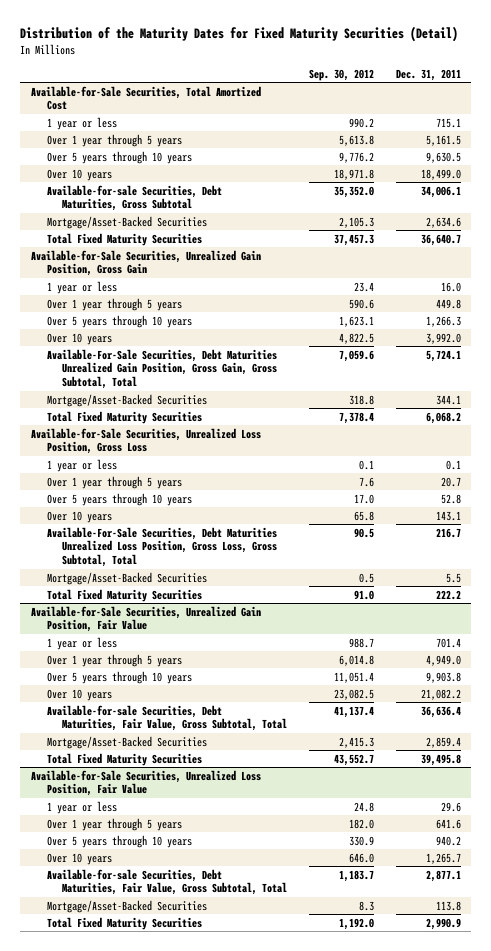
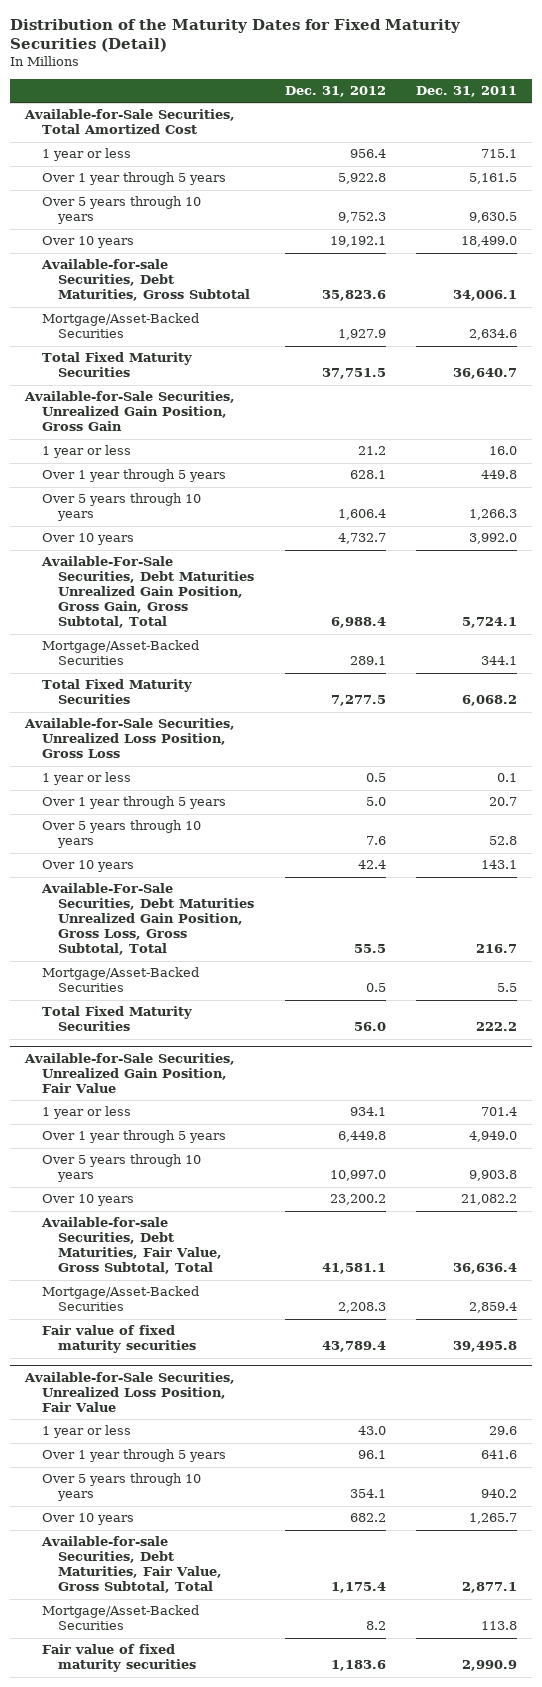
- | Sep. 30, 2012 | Dec. 31, 2011
+ | Dec. 31, 2012 | Dec. 31, 2011
- Available-For-Sale Securities, Debt Maturities Unrealized Loss Position, Gross Loss, Gross Subtotal, Total | 90.5 | 216.7
+ Available-For-Sale Securities, Debt Maturities Unrealized Gain Position, Gross Loss, Gross Subtotal, Total | 55.5 | 216.7
@ Available-for-Sale Securities, Unrealized Gain Position, Fair Value
- Total Fixed Maturity Securities | 43,552.7 | 39,495.8
+ Fair value of fixed maturity securities | 43,789.4 | 39,495.8
@ Available-for-Sale Securities, Unrealized Loss Position, Fair Value
- Total Fixed Maturity Securities | 1,192.0 | 2,990.9
+ Fair value of fixed maturity securities | 1,183.6 | 2,990.9

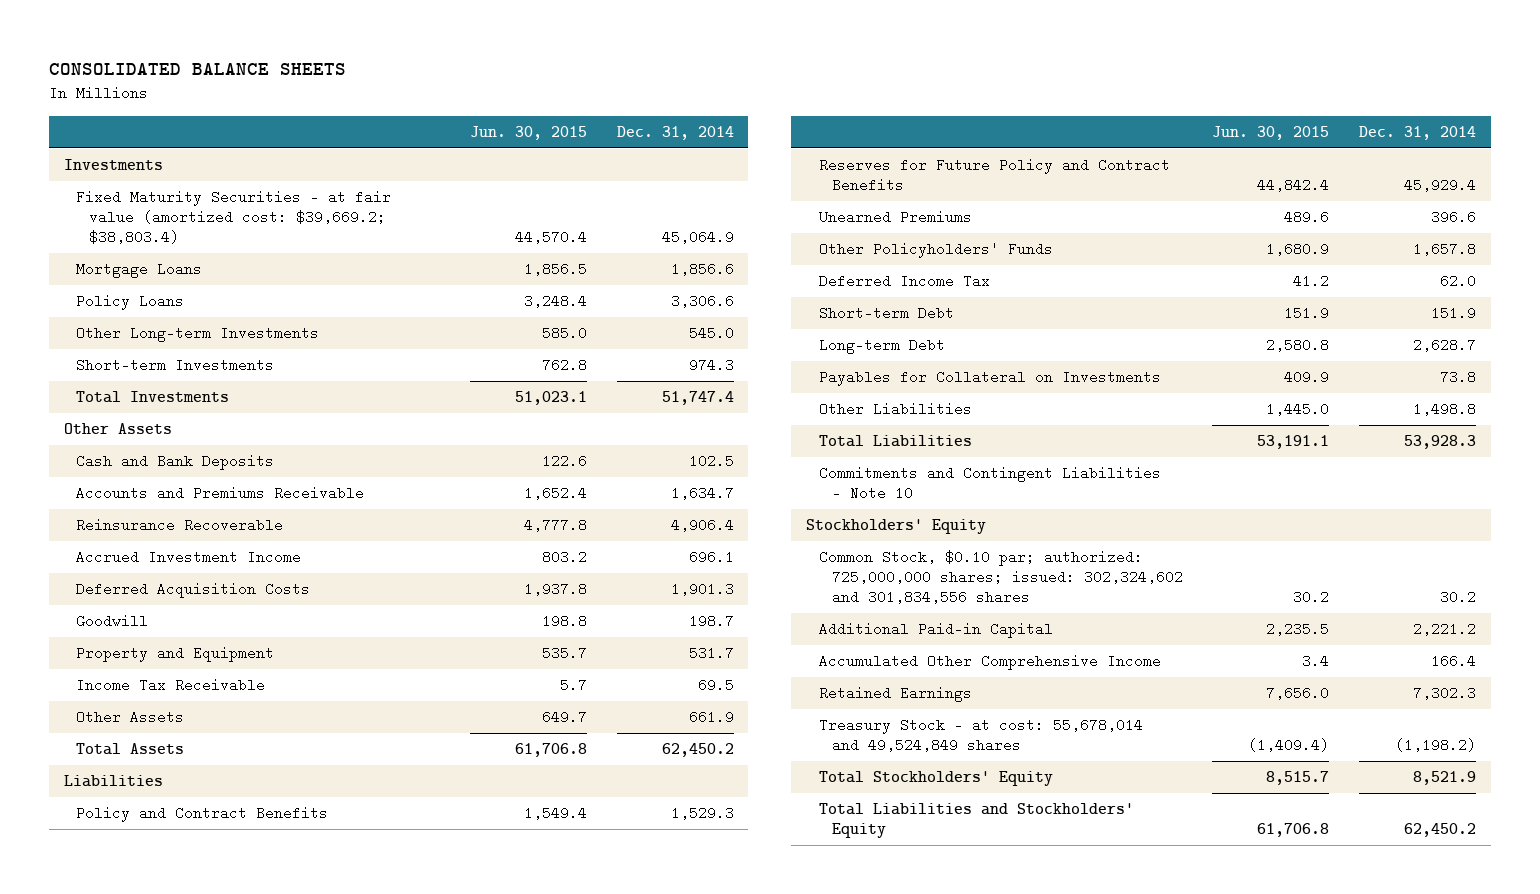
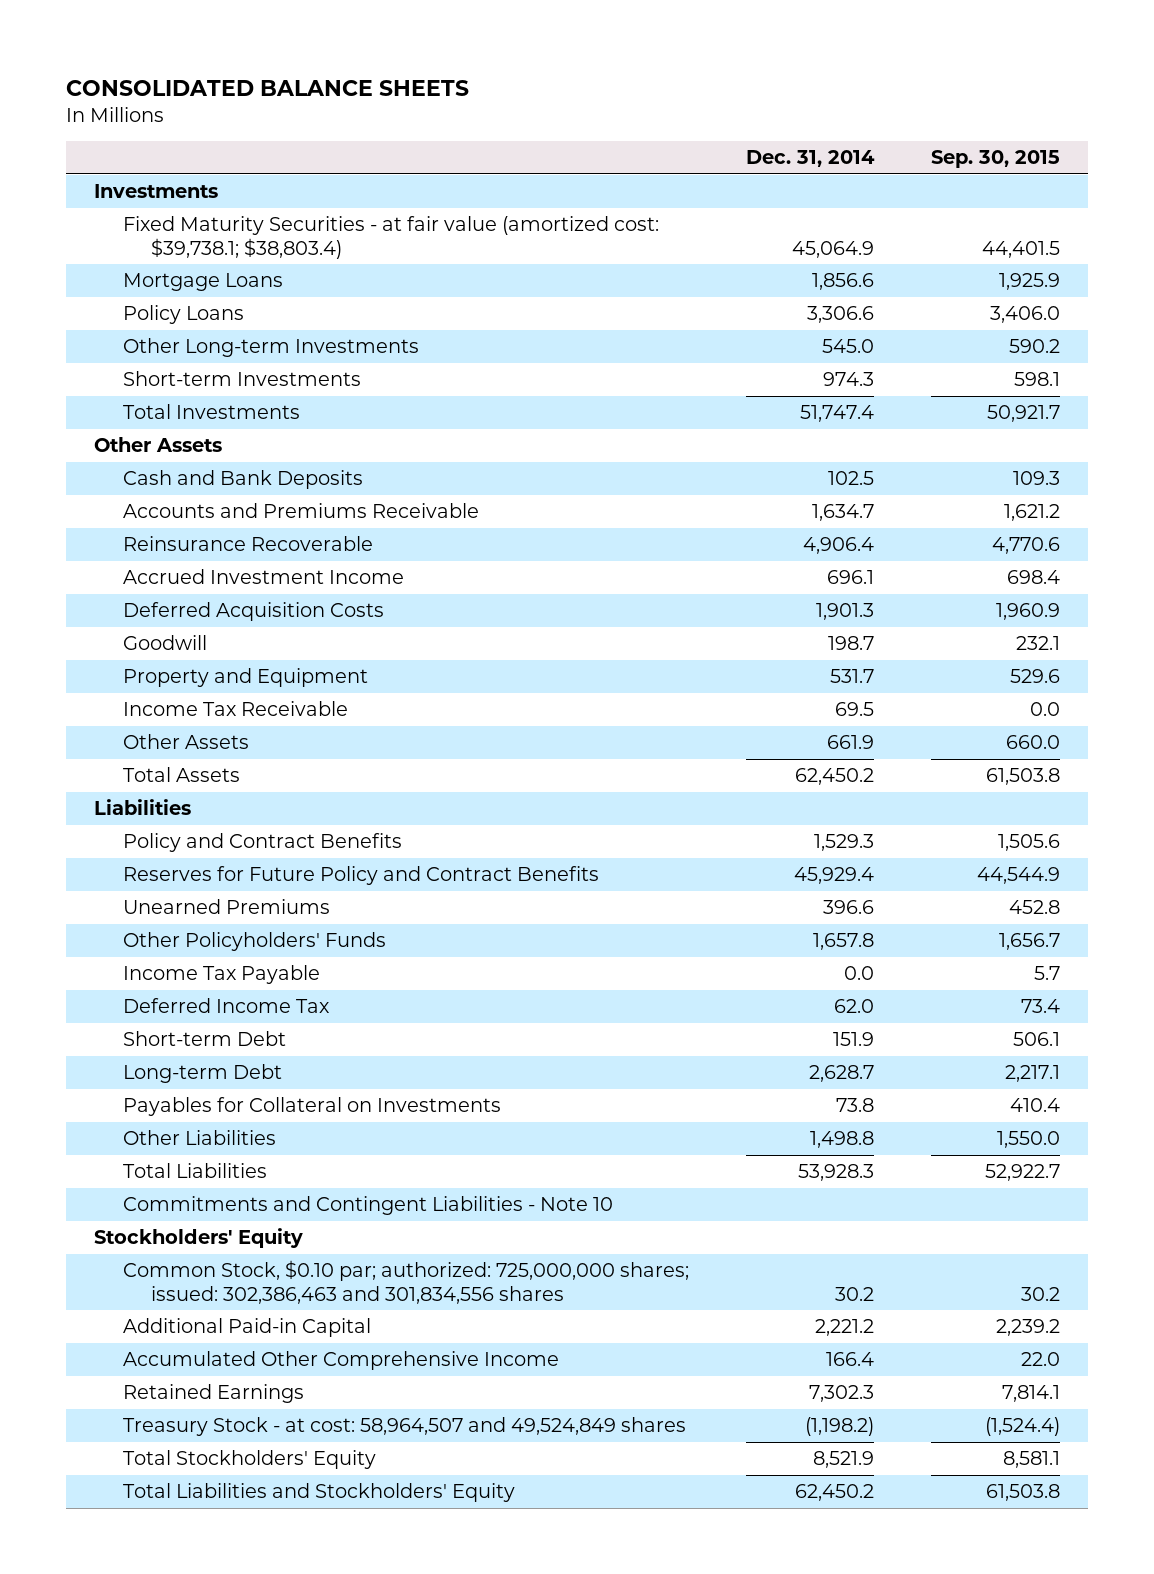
- | Jun. 30, 2015 | Dec. 31, 2014
+ | Dec. 31, 2014 | Sep. 30, 2015
- Fixed Maturity Securities - at fair value (amortized cost: $39,669.2; $38,803.4) | 44,570.4 | 45,064.9
+ Fixed Maturity Securities - at fair value (amortized cost: $39,738.1; $38,803.4) | 45,064.9 | 44,401.5
+ Income Tax Payable | 0.0 | 5.7
- Common Stock, $0.10 par; authorized: 725,000,000 shares; issued: 302,324,602 and 301,834,556 shares | 30.2 | 30.2
+ Common Stock, $0.10 par; authorized: 725,000,000 shares; issued: 302,386,463 and 301,834,556 shares | 30.2 | 30.2
- Treasury Stock - at cost: 55,678,014 and 49,524,849 shares | (1,409.4) | (1,198.2)
+ Treasury Stock - at cost: 58,964,507 and 49,524,849 shares | (1,198.2) | (1,524.4)

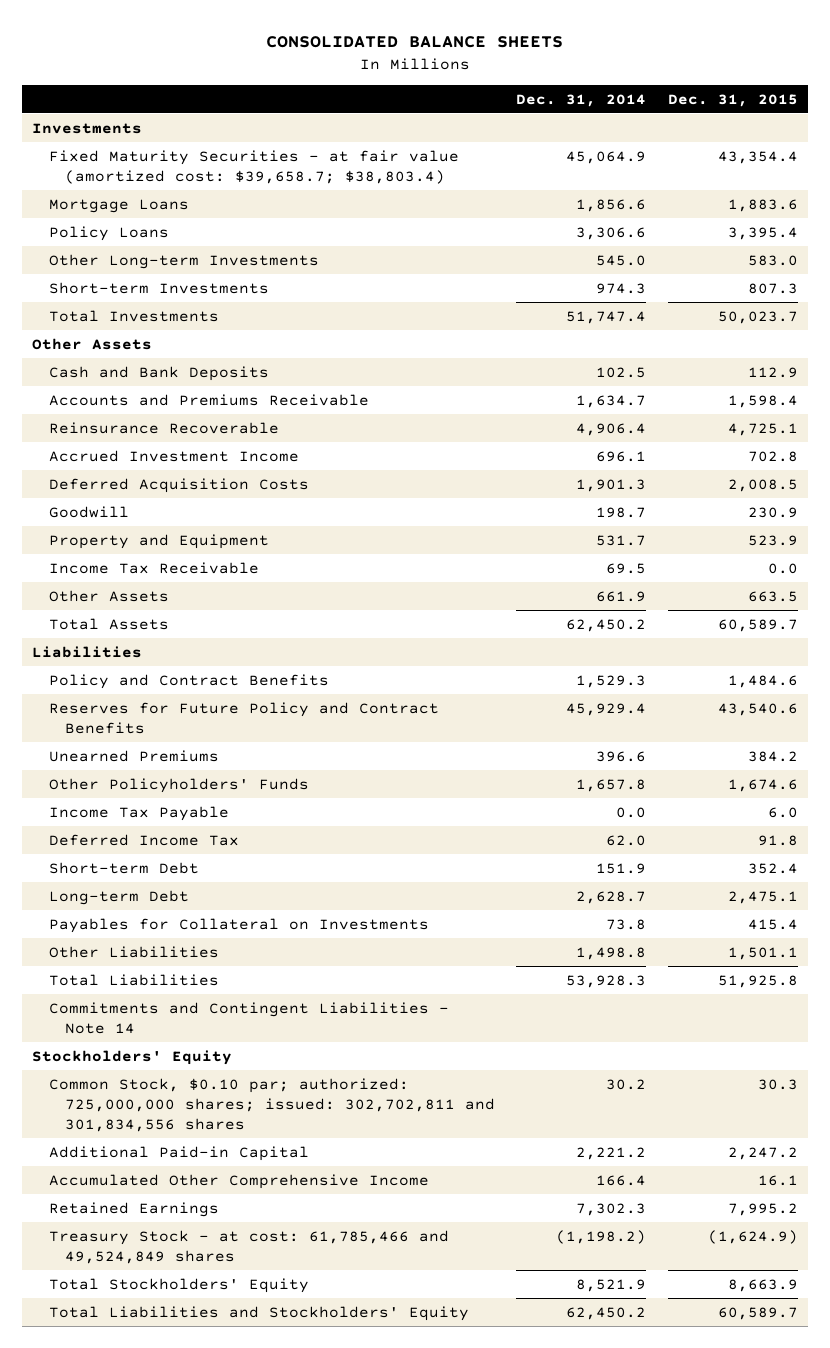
- | Dec. 31, 2014 | Sep. 30, 2015
+ | Dec. 31, 2014 | Dec. 31, 2015
- Fixed Maturity Securities - at fair value (amortized cost: $39,738.1; $38,803.4) | 45,064.9 | 44,401.5
+ Fixed Maturity Securities - at fair value (amortized cost: $39,658.7; $38,803.4) | 45,064.9 | 43,354.4
- Commitments and Contingent Liabilities - Note 10
+ Commitments and Contingent Liabilities - Note 14
- Common Stock, $0.10 par; authorized: 725,000,000 shares; issued: 302,386,463 and 301,834,556 shares | 30.2 | 30.2
+ Common Stock, $0.10 par; authorized: 725,000,000 shares; issued: 302,702,811 and 301,834,556 shares | 30.2 | 30.3
- Treasury Stock - at cost: 58,964,507 and 49,524,849 shares | (1,198.2) | (1,524.4)
+ Treasury Stock - at cost: 61,785,466 and 49,524,849 shares | (1,198.2) | (1,624.9)

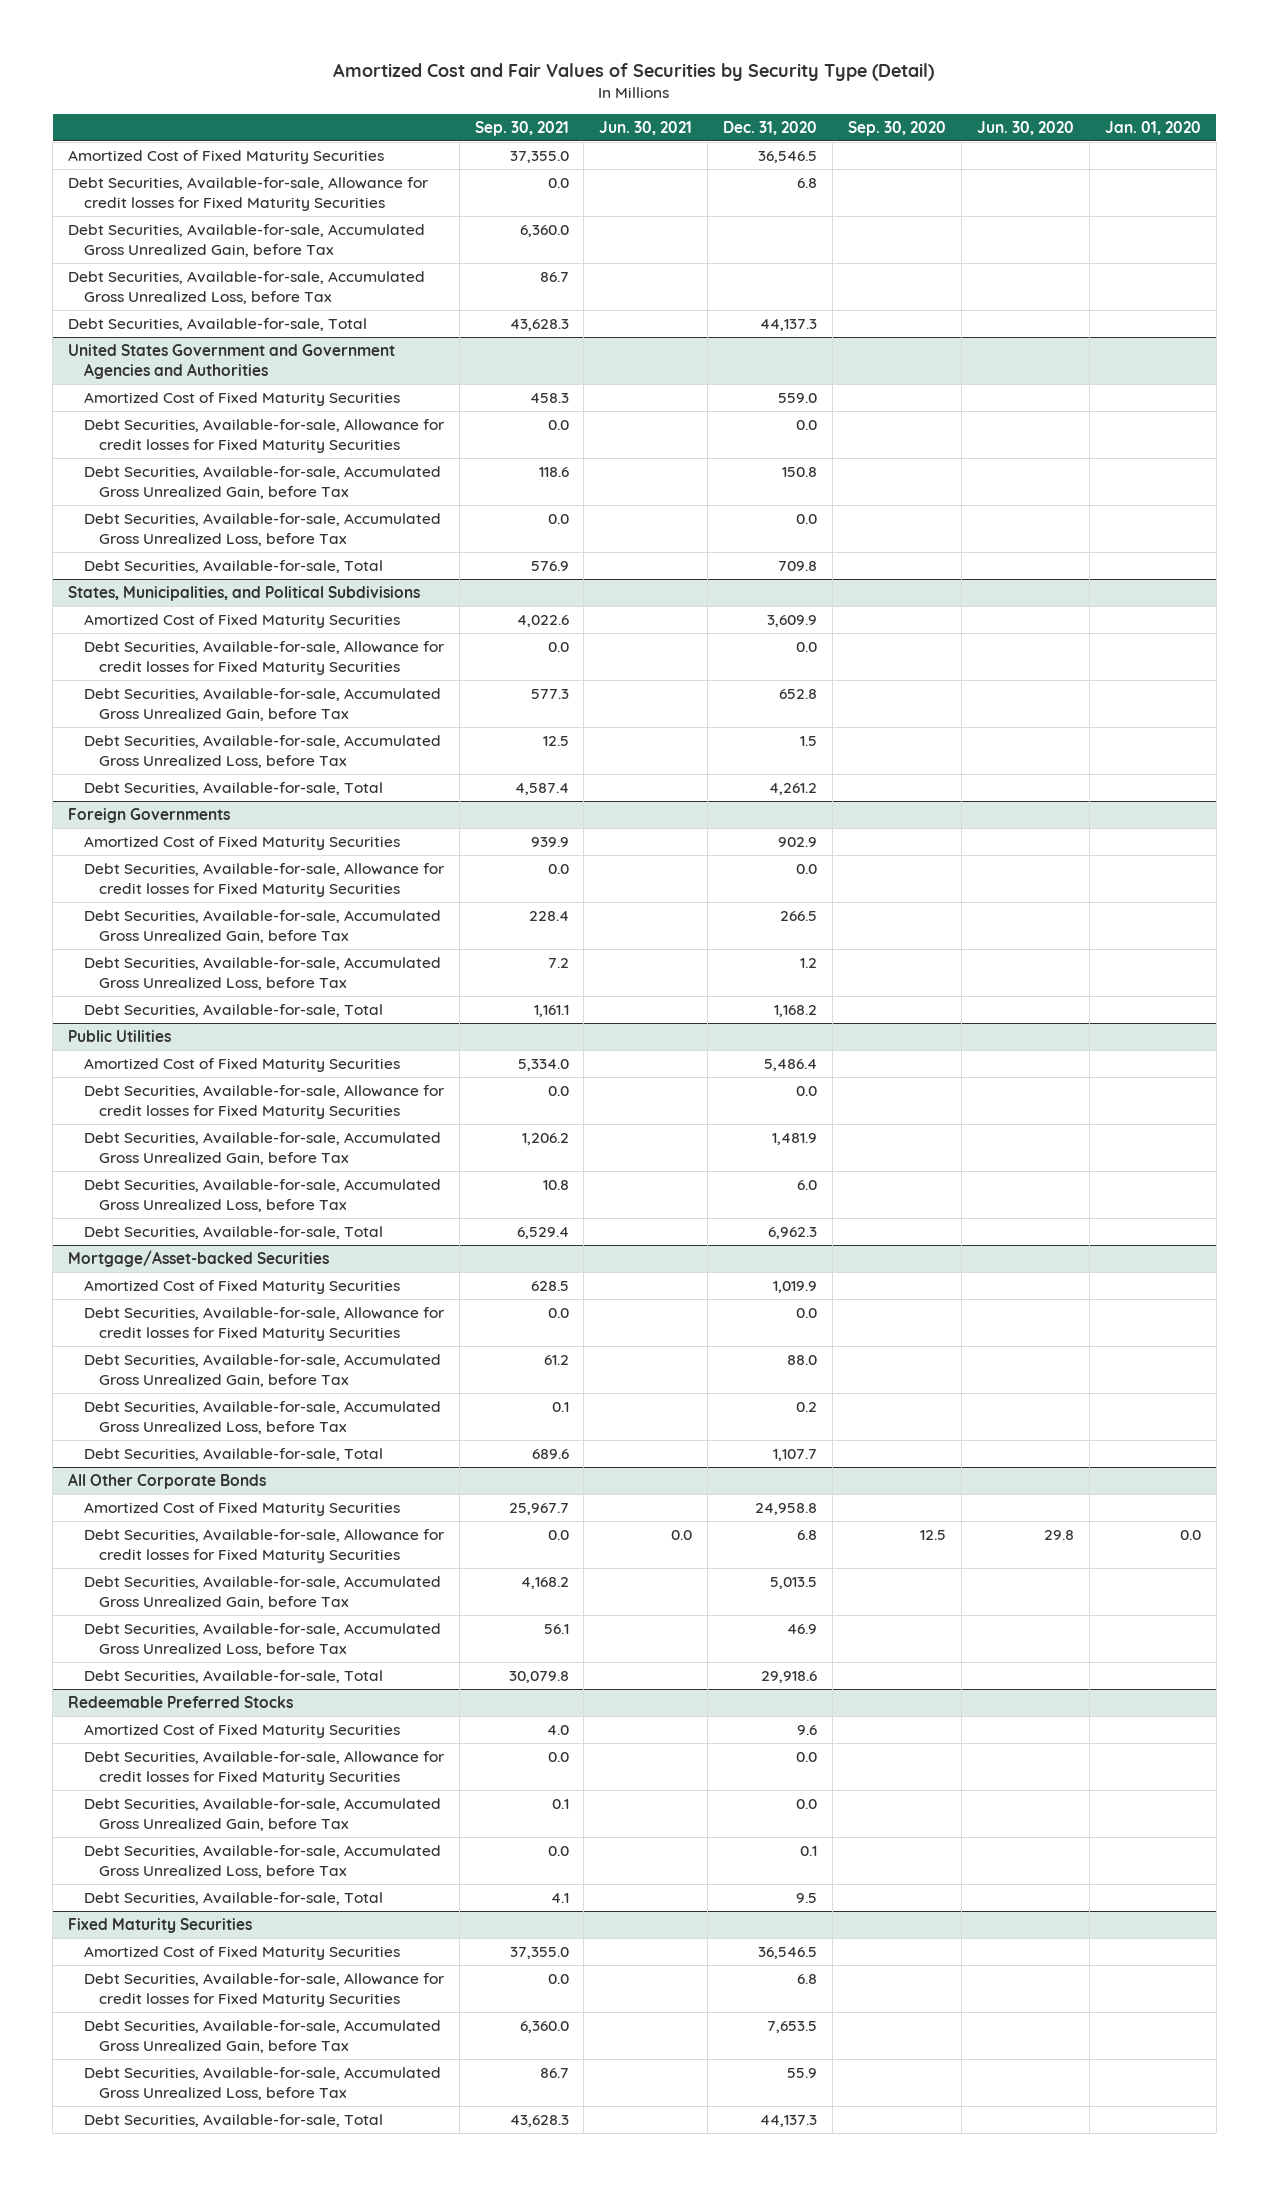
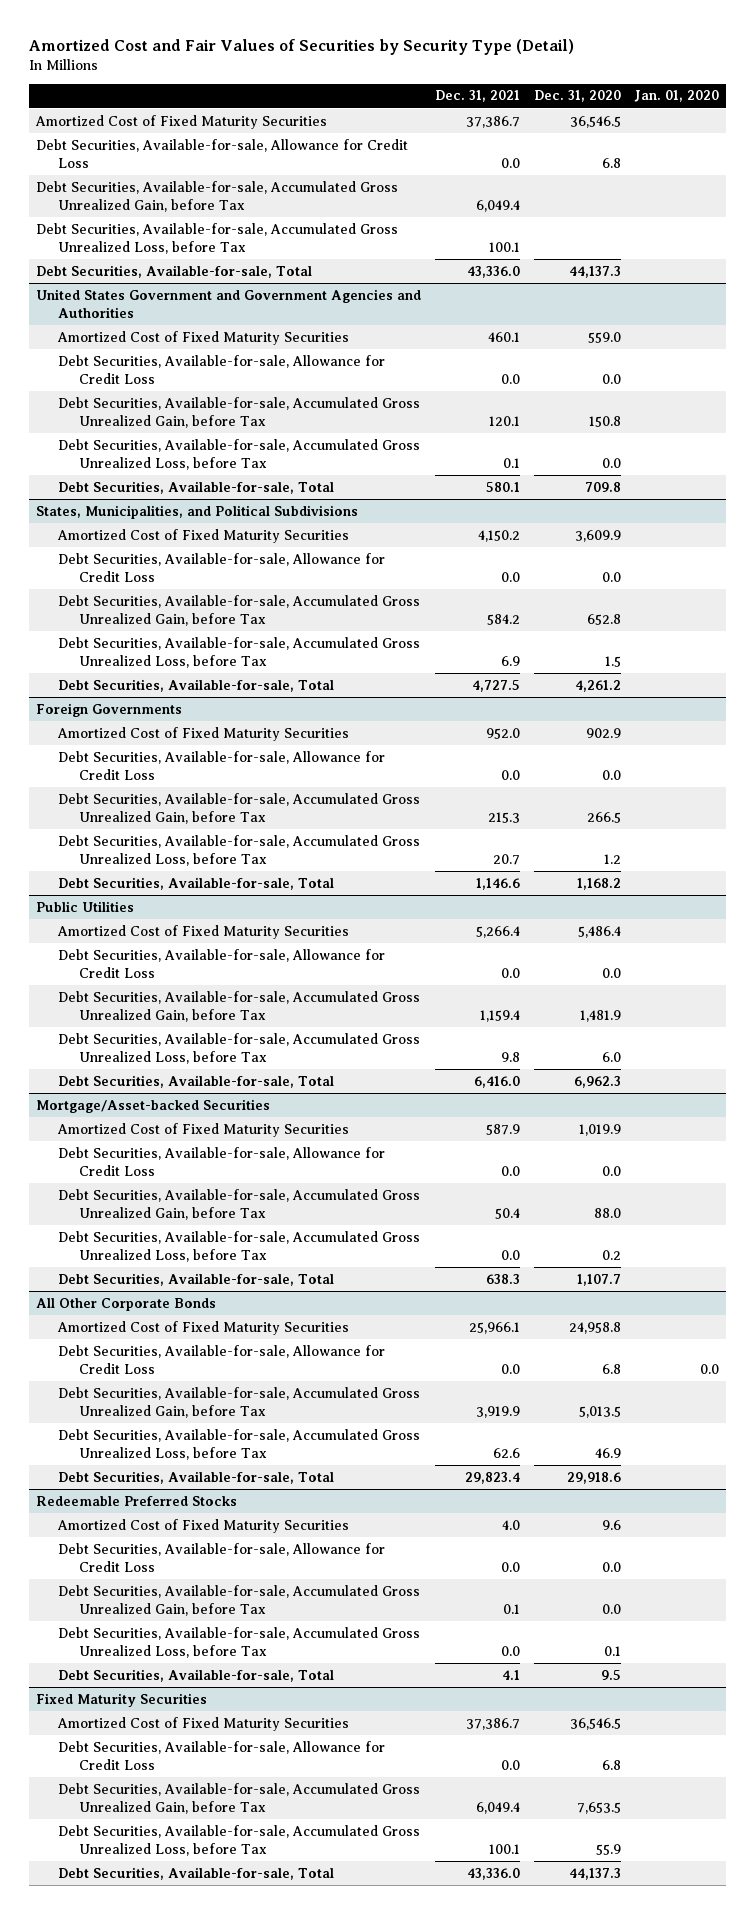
- | Sep. 30, 2021 | Jun. 30, 2021 | Dec. 31, 2020 | Sep. 30, 2020 | Jun. 30, 2020 | Jan. 01, 2020
+ | Dec. 31, 2021 | Dec. 31, 2020 | Jan. 01, 2020
- Debt Securities, Available-for-sale, Allowance for credit losses for Fixed Maturity Securities | 0.0 | | 6.8 | | |
+ Debt Securities, Available-for-sale, Allowance for Credit Loss | 0.0 | 6.8 |
@ United States Government and Government Agencies and Authorities
- Debt Securities, Available-for-sale, Allowance for credit losses for Fixed Maturity Securities | 0.0 | | 0.0 | | |
+ Debt Securities, Available-for-sale, Allowance for Credit Loss | 0.0 | 0.0 |
@ States, Municipalities, and Political Subdivisions
- Debt Securities, Available-for-sale, Allowance for credit losses for Fixed Maturity Securities | 0.0 | | 0.0 | | |
+ Debt Securities, Available-for-sale, Allowance for Credit Loss | 0.0 | 0.0 |
@ Foreign Governments
- Debt Securities, Available-for-sale, Allowance for credit losses for Fixed Maturity Securities | 0.0 | | 0.0 | | |
+ Debt Securities, Available-for-sale, Allowance for Credit Loss | 0.0 | 0.0 |
@ Public Utilities
- Debt Securities, Available-for-sale, Allowance for credit losses for Fixed Maturity Securities | 0.0 | | 0.0 | | |
+ Debt Securities, Available-for-sale, Allowance for Credit Loss | 0.0 | 0.0 |
@ Mortgage/Asset-backed Securities
- Debt Securities, Available-for-sale, Allowance for credit losses for Fixed Maturity Securities | 0.0 | | 0.0 | | |
+ Debt Securities, Available-for-sale, Allowance for Credit Loss | 0.0 | 0.0 |
@ All Other Corporate Bonds
- Debt Securities, Available-for-sale, Allowance for credit losses for Fixed Maturity Securities | 0.0 | 0.0 | 6.8 | 12.5 | 29.8 | 0.0
+ Debt Securities, Available-for-sale, Allowance for Credit Loss | 0.0 | 6.8 | 0.0
@ Redeemable Preferred Stocks
- Debt Securities, Available-for-sale, Allowance for credit losses for Fixed Maturity Securities | 0.0 | | 0.0 | | |
+ Debt Securities, Available-for-sale, Allowance for Credit Loss | 0.0 | 0.0 |
@ Fixed Maturity Securities
- Debt Securities, Available-for-sale, Allowance for credit losses for Fixed Maturity Securities | 0.0 | | 6.8 | | |
+ Debt Securities, Available-for-sale, Allowance for Credit Loss | 0.0 | 6.8 |

